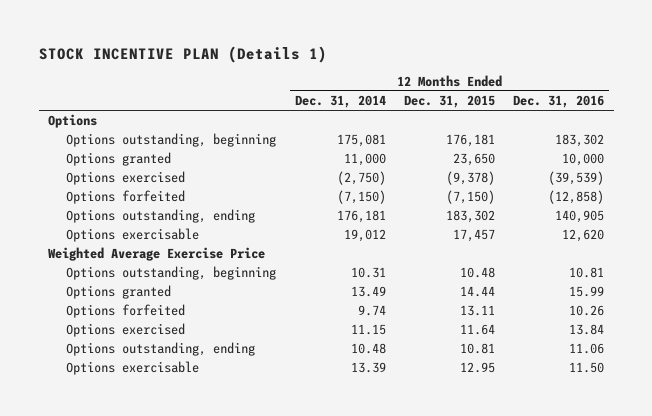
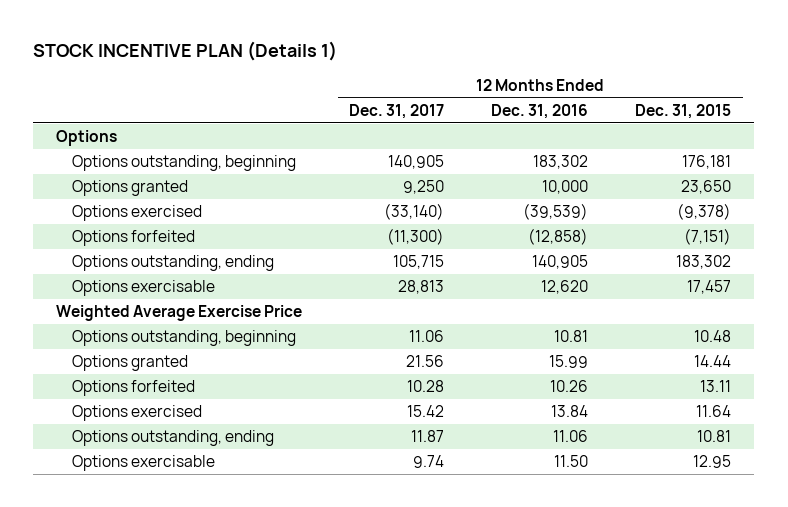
- | 12 Months Ended Dec. 31, 2014 | 12 Months Ended Dec. 31, 2015 | 12 Months Ended Dec. 31, 2016
+ | 12 Months Ended Dec. 31, 2017 | 12 Months Ended Dec. 31, 2016 | 12 Months Ended Dec. 31, 2015
- Options forfeited | (7,150) | (7,150) | (12,858)
+ Options forfeited | (11,300) | (12,858) | (7,151)

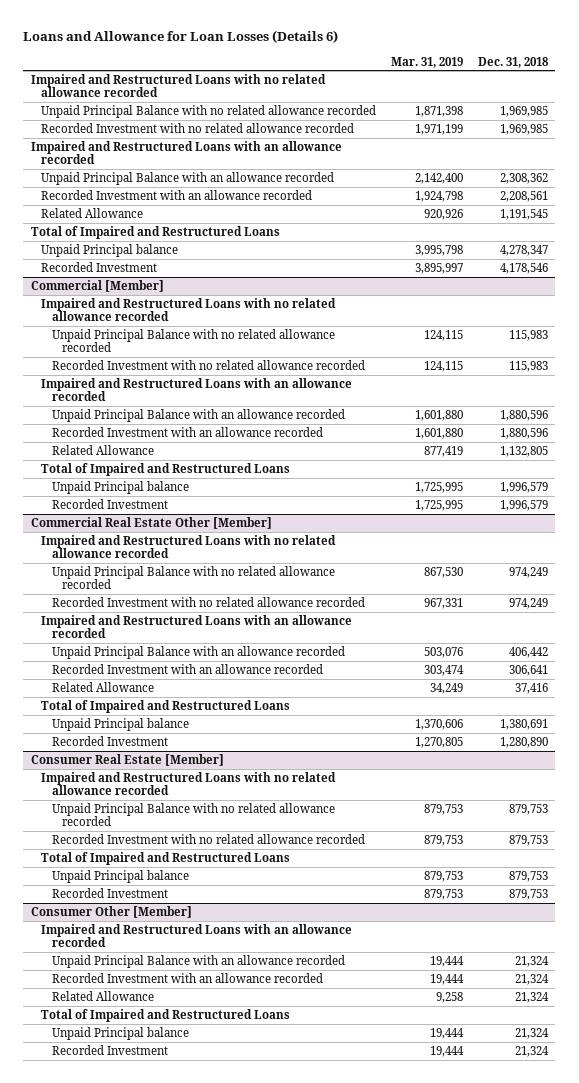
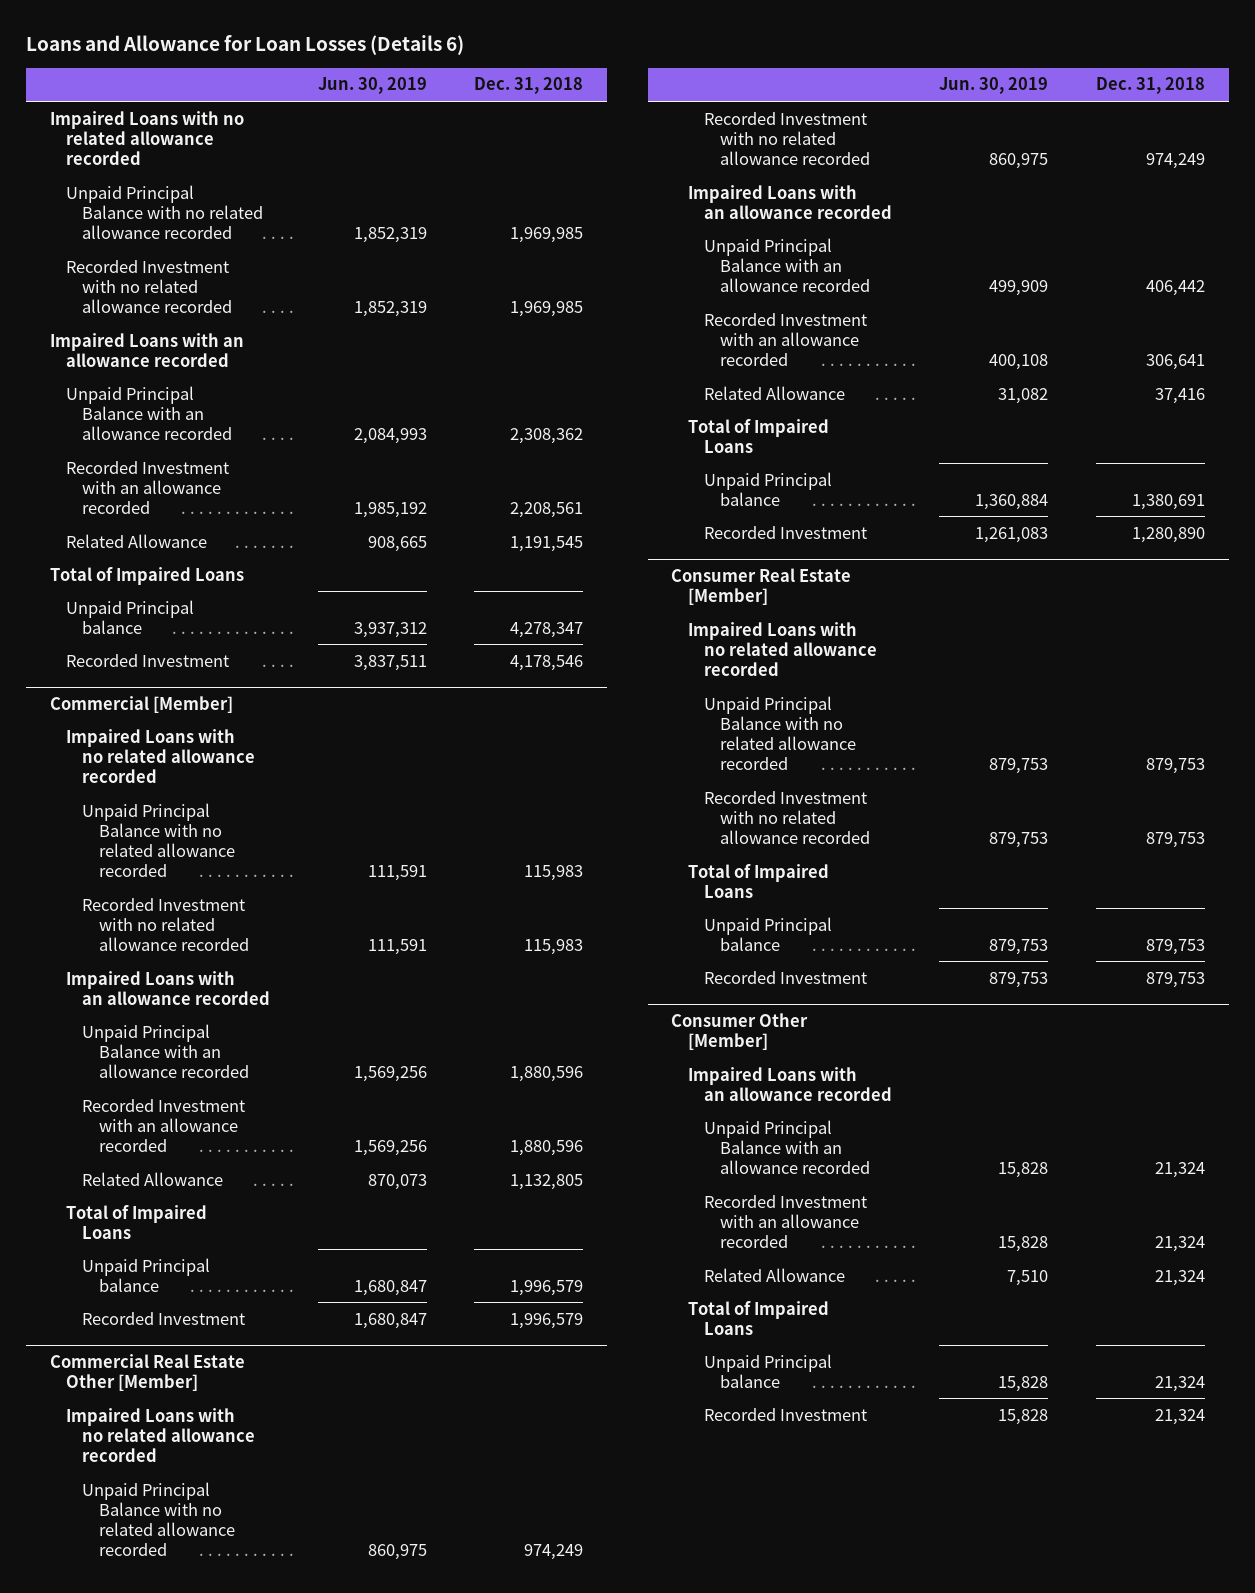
- | Mar. 31, 2019 | Dec. 31, 2018
+ | Jun. 30, 2019 | Dec. 31, 2018
- Impaired and Restructured Loans with no related allowance recorded
+ Impaired Loans with no related allowance recorded
- Impaired and Restructured Loans with an allowance recorded
+ Impaired Loans with an allowance recorded
- Total of Impaired and Restructured Loans
+ Total of Impaired Loans
@ Commercial [Member]
- Impaired and Restructured Loans with no related allowance recorded
+ Impaired Loans with no related allowance recorded
- Impaired and Restructured Loans with an allowance recorded
+ Impaired Loans with an allowance recorded
- Total of Impaired and Restructured Loans
+ Total of Impaired Loans
@ Commercial Real Estate Other [Member]
- Impaired and Restructured Loans with no related allowance recorded
+ Impaired Loans with no related allowance recorded
- Impaired and Restructured Loans with an allowance recorded
+ Impaired Loans with an allowance recorded
- Total of Impaired and Restructured Loans
+ Total of Impaired Loans
@ Consumer Real Estate [Member]
- Impaired and Restructured Loans with no related allowance recorded
+ Impaired Loans with no related allowance recorded
- Total of Impaired and Restructured Loans
+ Total of Impaired Loans
@ Consumer Other [Member]
- Impaired and Restructured Loans with an allowance recorded
+ Impaired Loans with an allowance recorded
- Total of Impaired and Restructured Loans
+ Total of Impaired Loans

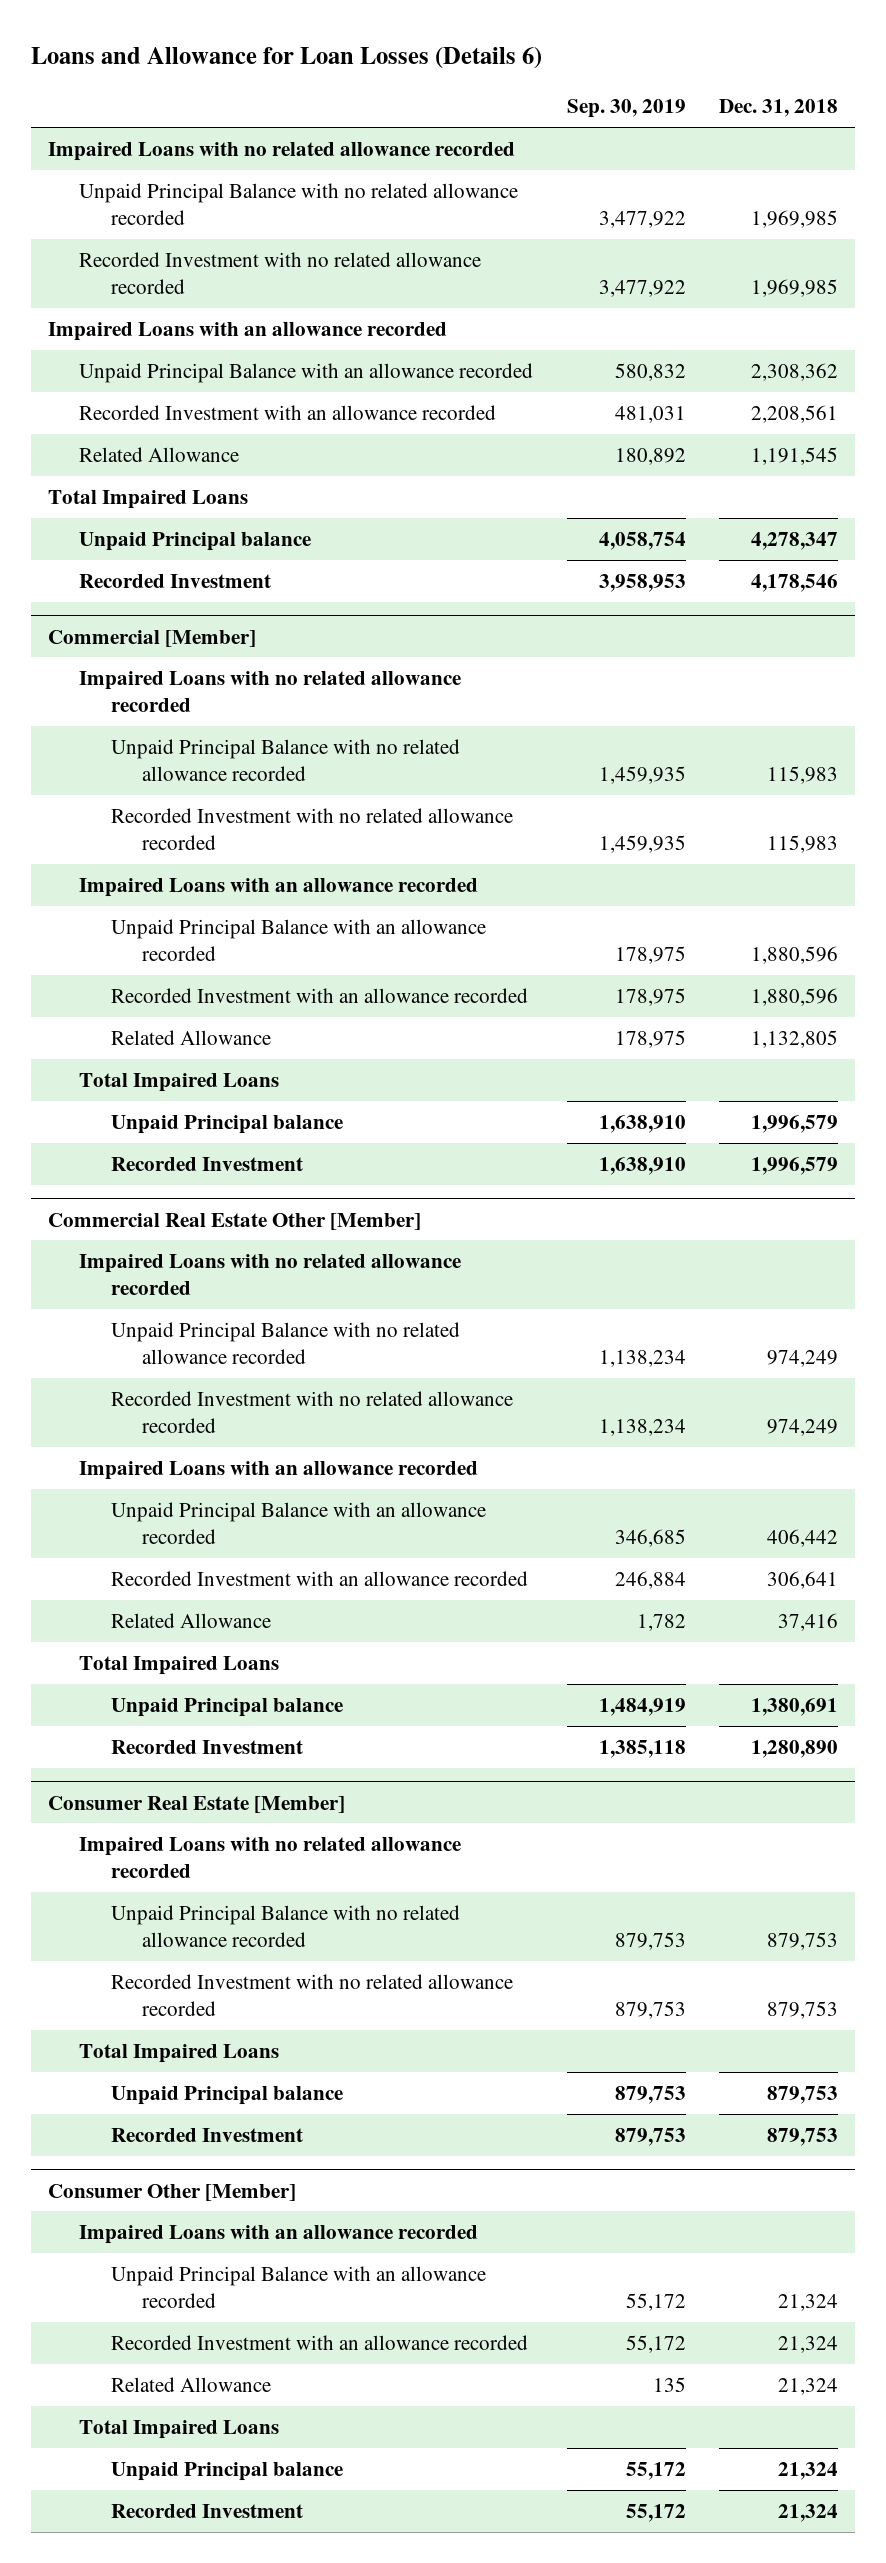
- | Jun. 30, 2019 | Dec. 31, 2018
+ | Sep. 30, 2019 | Dec. 31, 2018
- Total of Impaired Loans
+ Total Impaired Loans
@ Commercial [Member]
- Total of Impaired Loans
+ Total Impaired Loans
@ Commercial Real Estate Other [Member]
- Total of Impaired Loans
+ Total Impaired Loans
@ Consumer Real Estate [Member]
- Total of Impaired Loans
+ Total Impaired Loans
@ Consumer Other [Member]
- Total of Impaired Loans
+ Total Impaired Loans

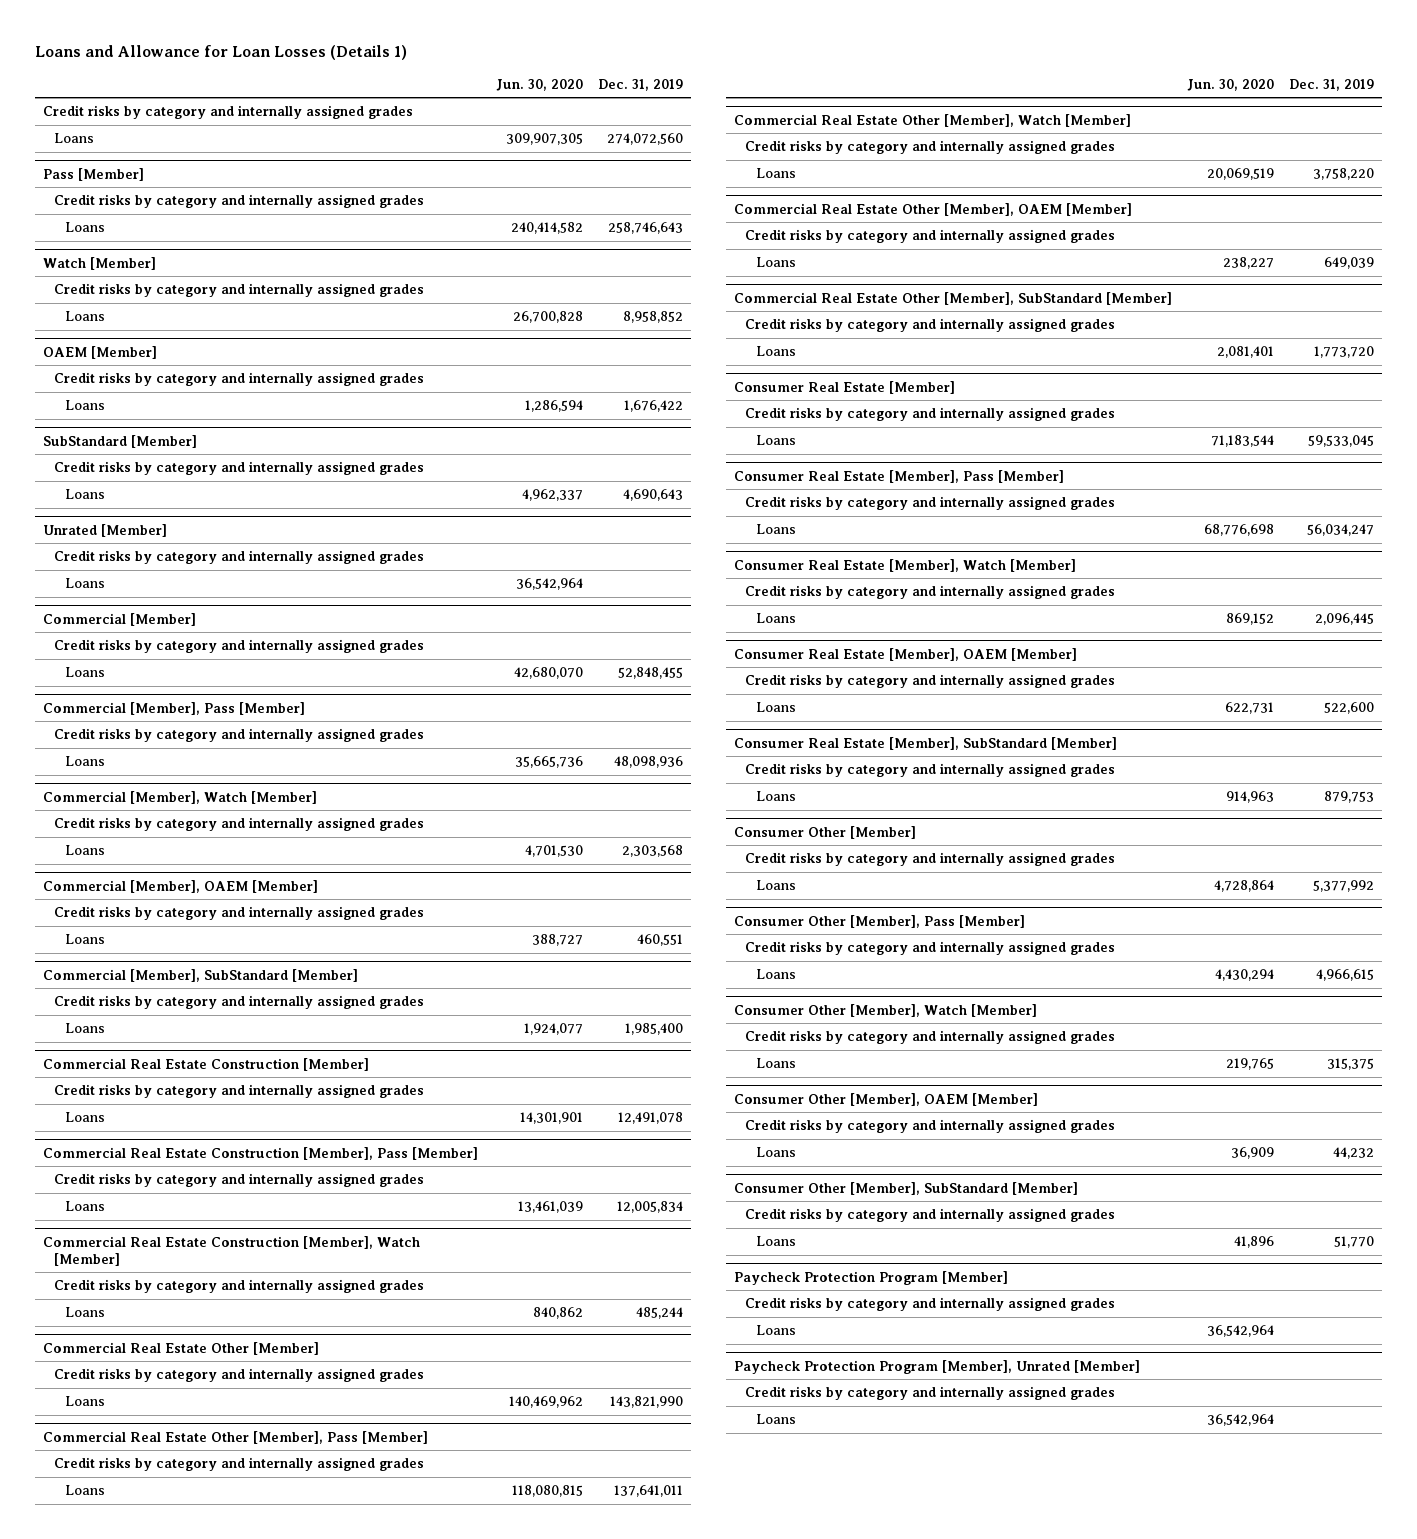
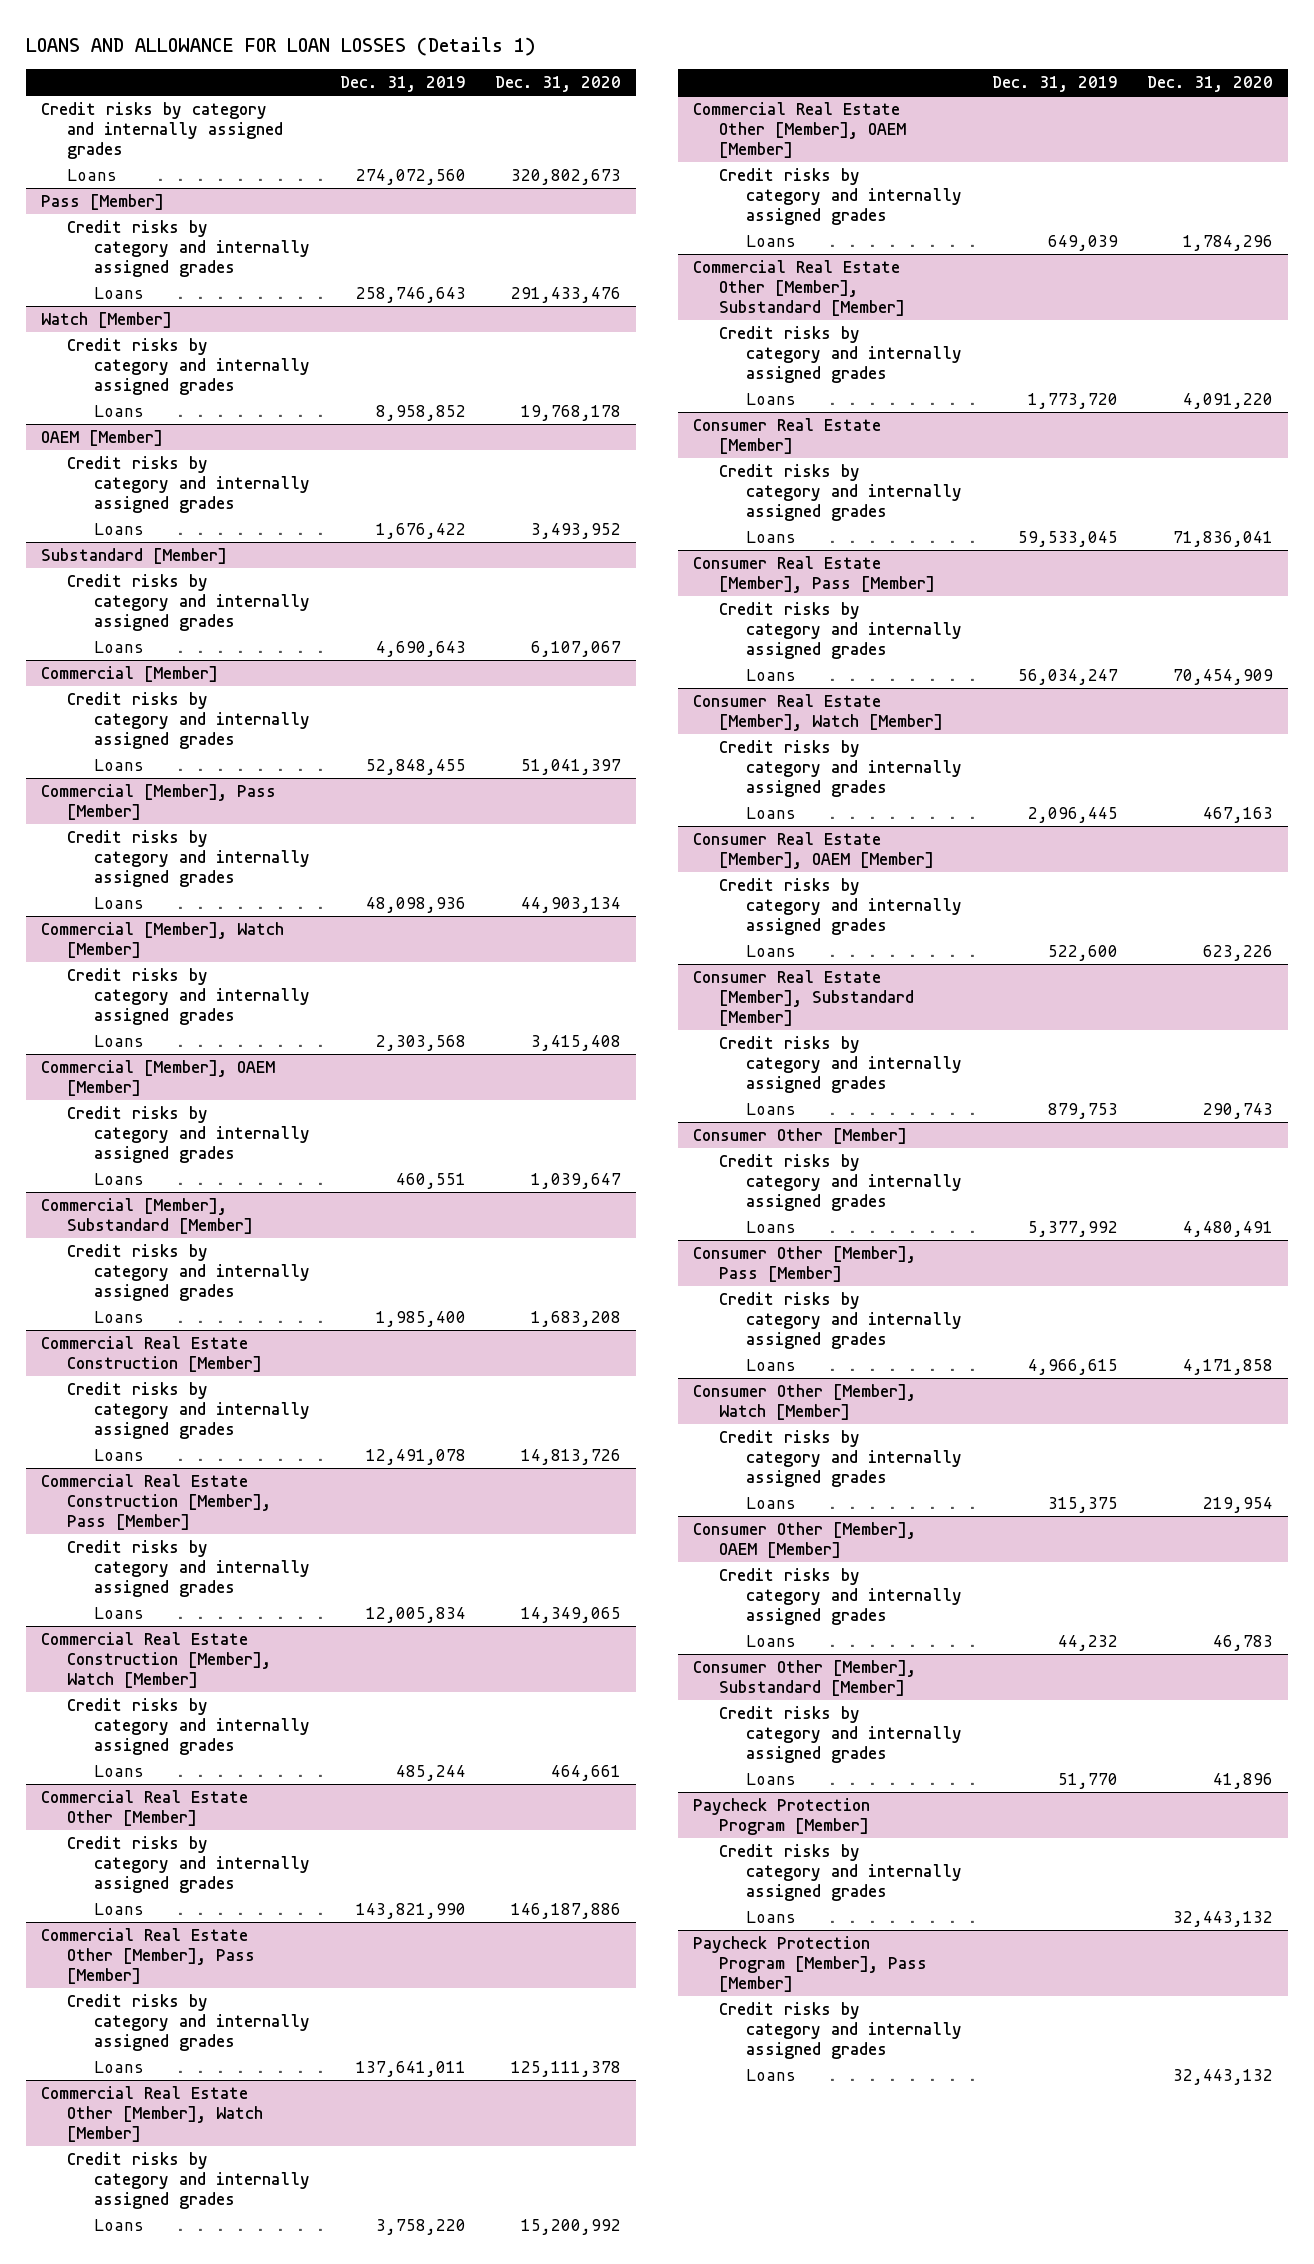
- Loans and Allowance for Loan Losses (Details 1)
+ LOANS AND ALLOWANCE FOR LOAN LOSSES (Details 1)
- | Jun. 30, 2020 | Dec. 31, 2019
+ | Dec. 31, 2019 | Dec. 31, 2020
- SubStandard [Member]
+ Substandard [Member]
- Unrated [Member]
- Credit risks by category and internally assigned grades
- Loans | 36,542,964 |
- Commercial [Member], SubStandard [Member]
+ Commercial [Member], Substandard [Member]
- Commercial Real Estate Other [Member], SubStandard [Member]
+ Commercial Real Estate Other [Member], Substandard [Member]
- Consumer Real Estate [Member], SubStandard [Member]
+ Consumer Real Estate [Member], Substandard [Member]
- Consumer Other [Member], SubStandard [Member]
+ Consumer Other [Member], Substandard [Member]
- Paycheck Protection Program [Member], Unrated [Member]
+ Paycheck Protection Program [Member], Pass [Member]

